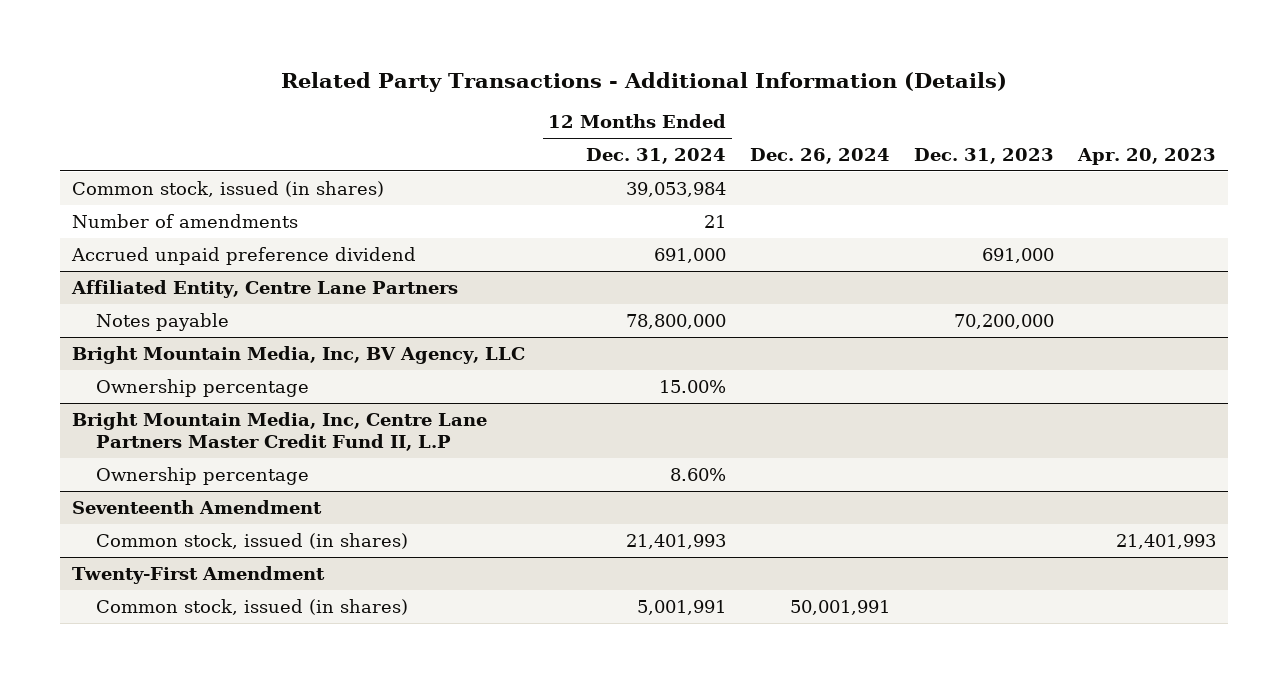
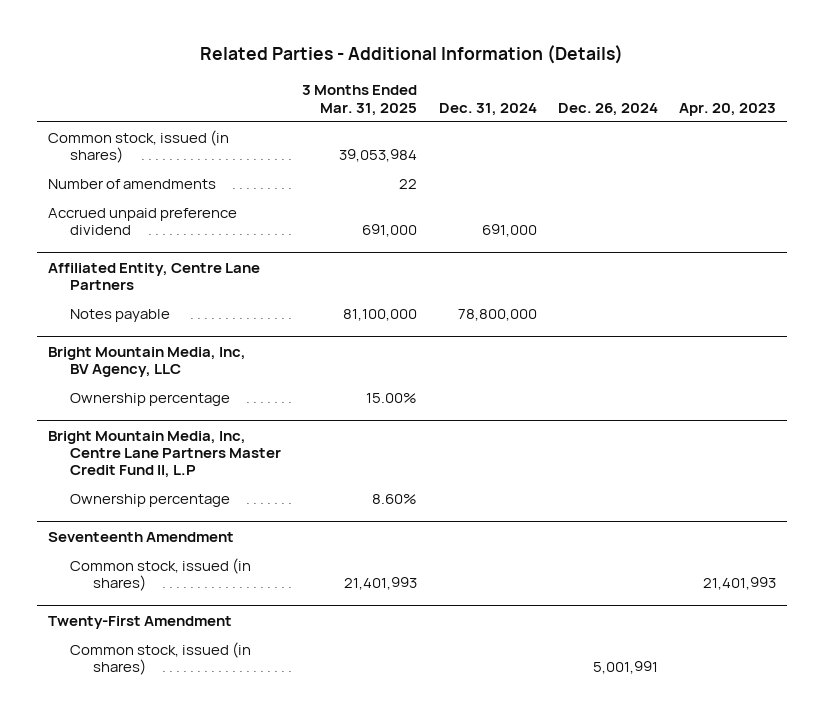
- Related Party Transactions - Additional Information (Details)
+ Related Parties - Additional Information (Details)
- | 12 Months Ended Dec. 31, 2024 | Dec. 26, 2024 | Dec. 31, 2023 | Apr. 20, 2023
+ | 3 Months Ended Mar. 31, 2025 | Dec. 31, 2024 | Dec. 26, 2024 | Apr. 20, 2023
@ Twenty-First Amendment
- Common stock, issued (in shares) | 5,001,991 | 50,001,991 | |
+ Common stock, issued (in shares) | | | 5,001,991 |

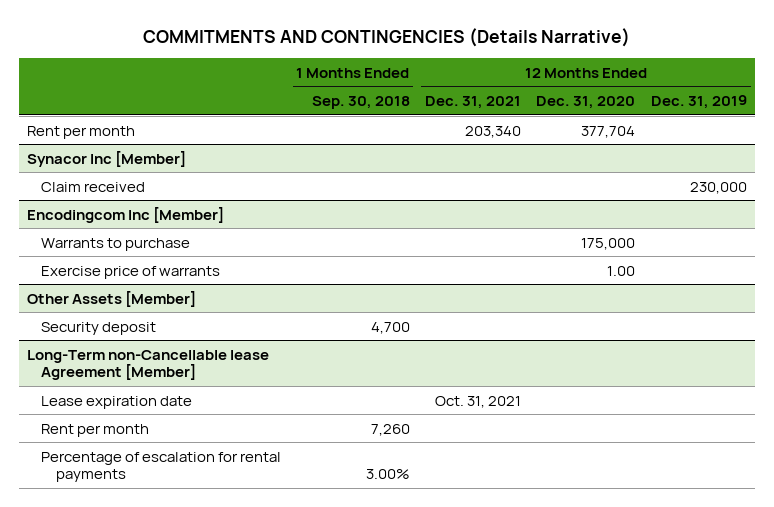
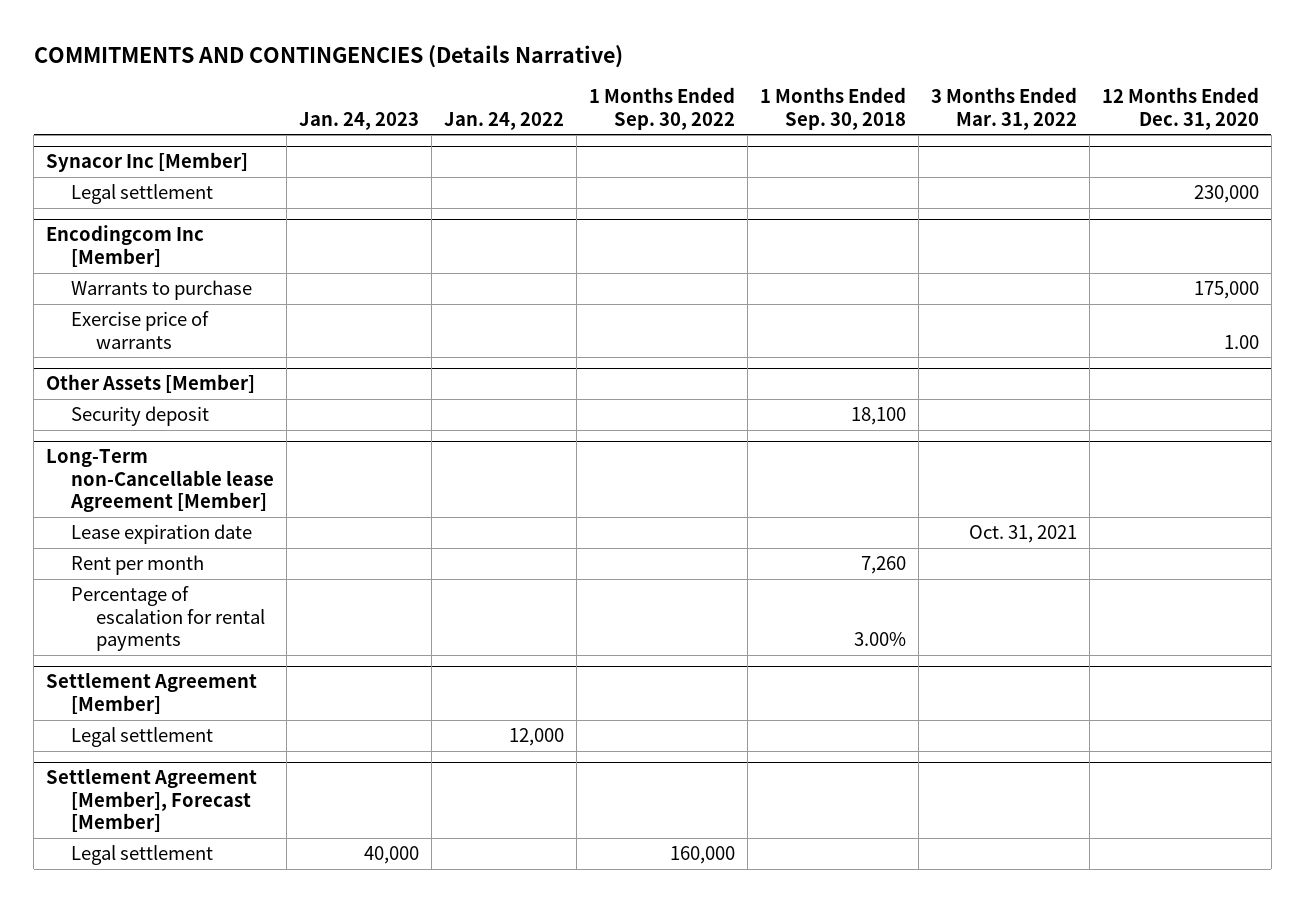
- | 1 Months Ended Sep. 30, 2018 | 12 Months Ended Dec. 31, 2021 | 12 Months Ended Dec. 31, 2020 | 12 Months Ended Dec. 31, 2019
+ | Jan. 24, 2023 | Jan. 24, 2022 | 1 Months Ended Sep. 30, 2022 | 1 Months Ended Sep. 30, 2018 | 3 Months Ended Mar. 31, 2022 | 12 Months Ended Dec. 31, 2020
- Rent per month | | 203,340 | 377,704 |
@ Synacor Inc [Member]
- Claim received | | | | 230,000
+ Legal settlement | | | | | | 230,000
@ Other Assets [Member]
- Security deposit | 4,700 | | |
+ Security deposit | | | | 18,100 | |
+ Settlement Agreement [Member]
+ Legal settlement | | 12,000 | | | |
+ Settlement Agreement [Member], Forecast [Member]
+ Legal settlement | 40,000 | | 160,000 | | |

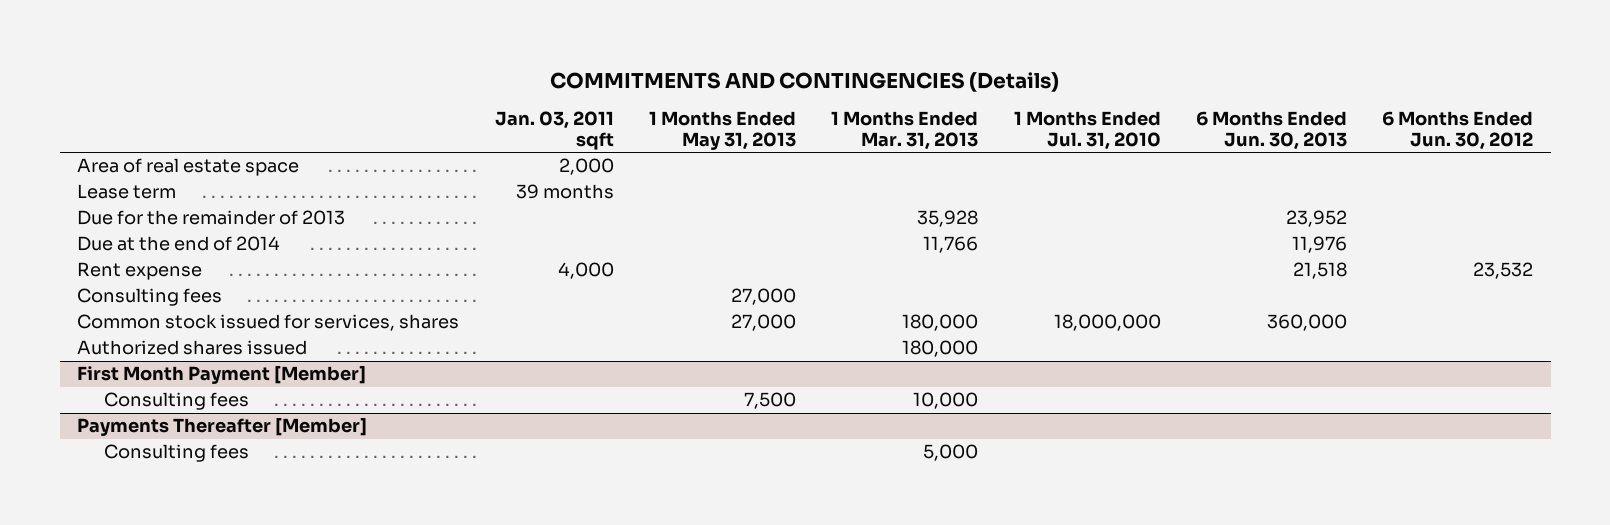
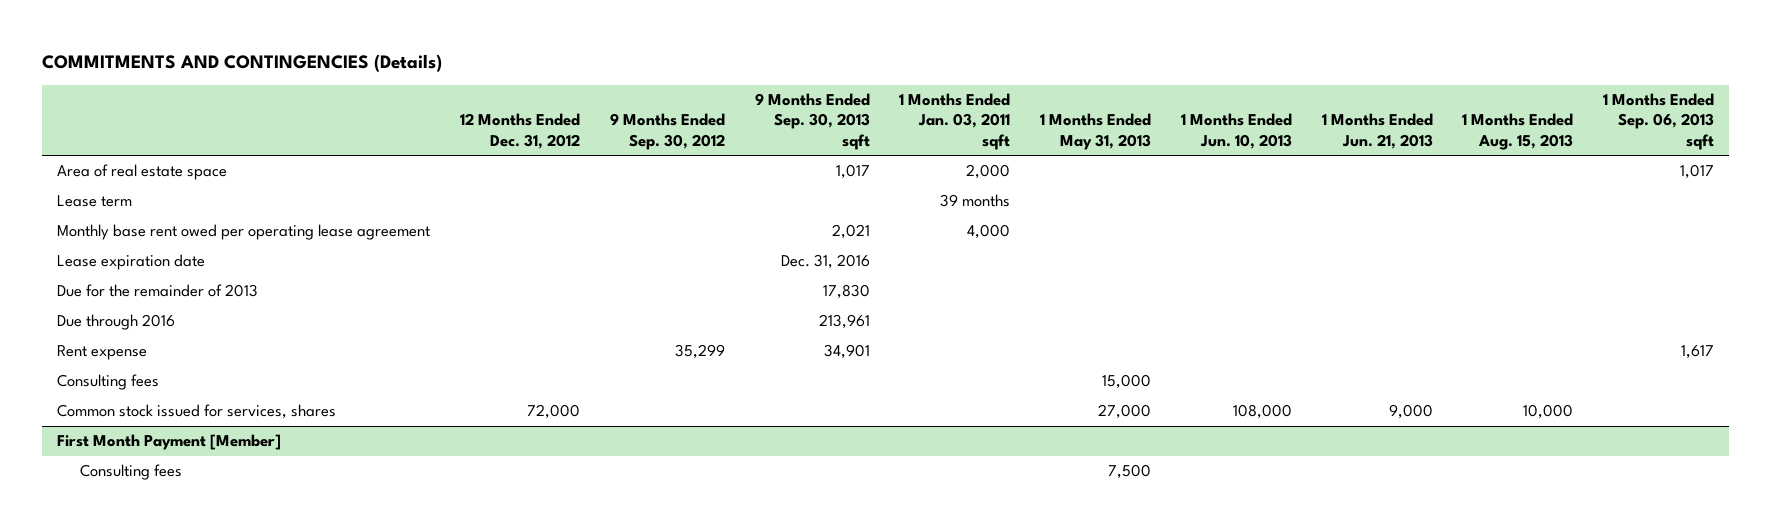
- | Jan. 03, 2011 sqft | 1 Months Ended May 31, 2013 | 1 Months Ended Mar. 31, 2013 | 1 Months Ended Jul. 31, 2010 | 6 Months Ended Jun. 30, 2013 | 6 Months Ended Jun. 30, 2012
+ | 12 Months Ended Dec. 31, 2012 | 9 Months Ended Sep. 30, 2012 | 9 Months Ended Sep. 30, 2013 sqft | 1 Months Ended Jan. 03, 2011 sqft | 1 Months Ended May 31, 2013 | 1 Months Ended Jun. 10, 2013 | 1 Months Ended Jun. 21, 2013 | 1 Months Ended Aug. 15, 2013 | 1 Months Ended Sep. 06, 2013 sqft
+ Monthly base rent owed per operating lease agreement | | | 2,021 | 4,000 | | | | |
+ Lease expiration date | | | Dec. 31, 2016 | | | | | |
- Due at the end of 2014 | | | 11,766 | | 11,976 |
+ Due through 2016 | | | 213,961 | | | | | |
- Consulting fees | | 27,000 | | | |
+ Consulting fees | | | | | 15,000 | | | |
- Authorized shares issued | | | 180,000 | | |
- Payments Thereafter [Member]
- Consulting fees | | | 5,000 | | |

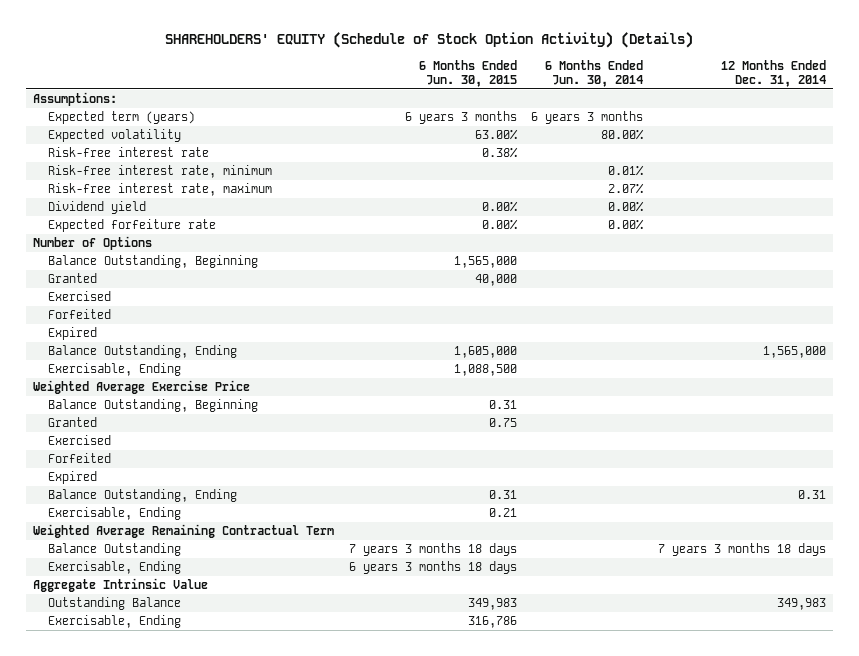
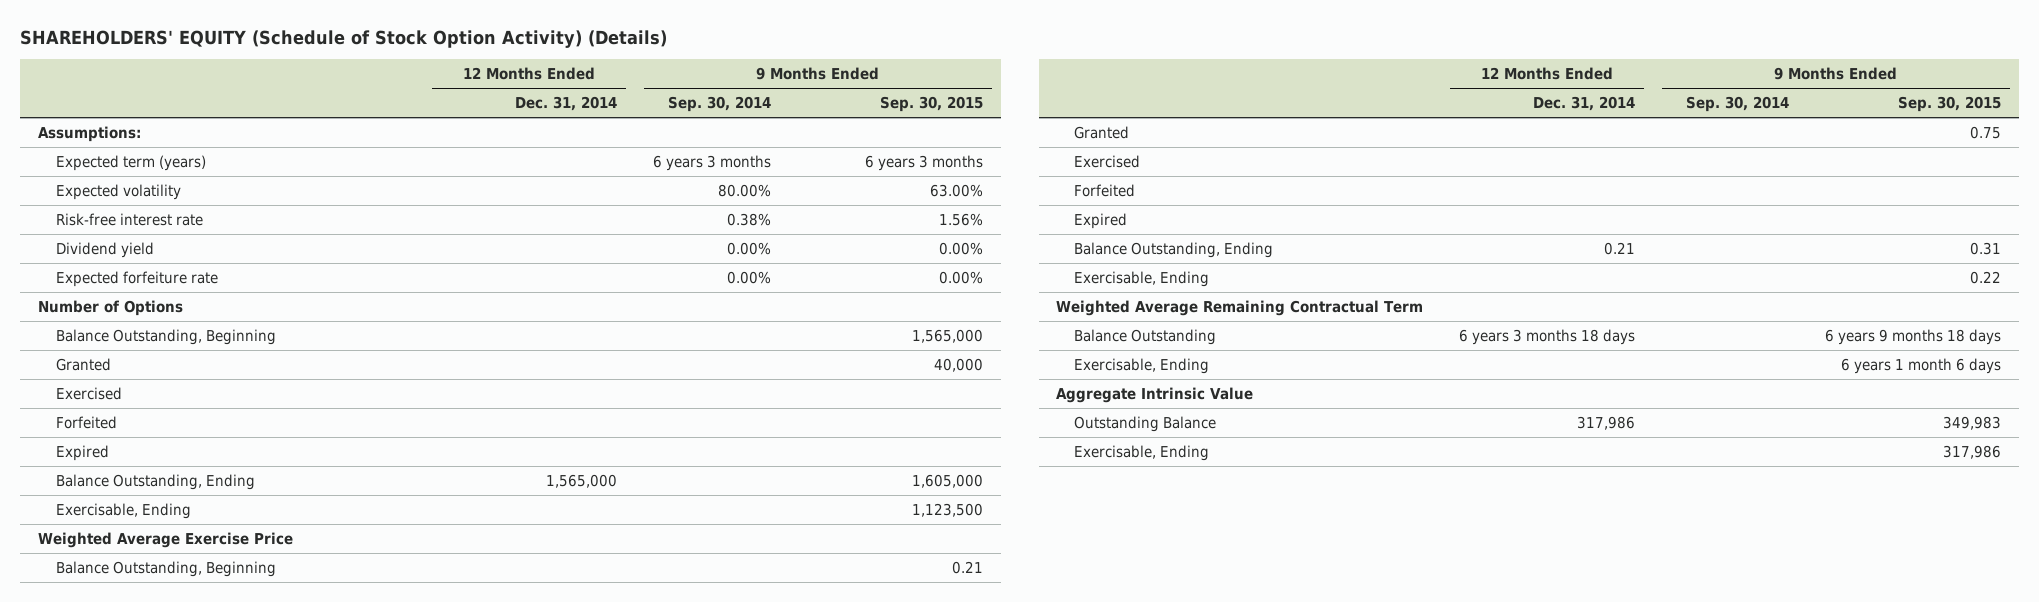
- | 6 Months Ended Jun. 30, 2015 | 6 Months Ended Jun. 30, 2014 | 12 Months Ended Dec. 31, 2014
+ | 12 Months Ended Dec. 31, 2014 | 9 Months Ended Sep. 30, 2014 | 9 Months Ended Sep. 30, 2015
- Risk-free interest rate, minimum | | 0.01% |
- Risk-free interest rate, maximum | | 2.07% |
- Balance Outstanding, Ending | 0.31 | | 0.31
+ Balance Outstanding, Ending | 0.21 | | 0.31
- Balance Outstanding | 7 years 3 months 18 days | | 7 years 3 months 18 days
+ Balance Outstanding | 6 years 3 months 18 days | | 6 years 9 months 18 days
- Outstanding Balance | 349,983 | | 349,983
+ Outstanding Balance | 317,986 | | 349,983

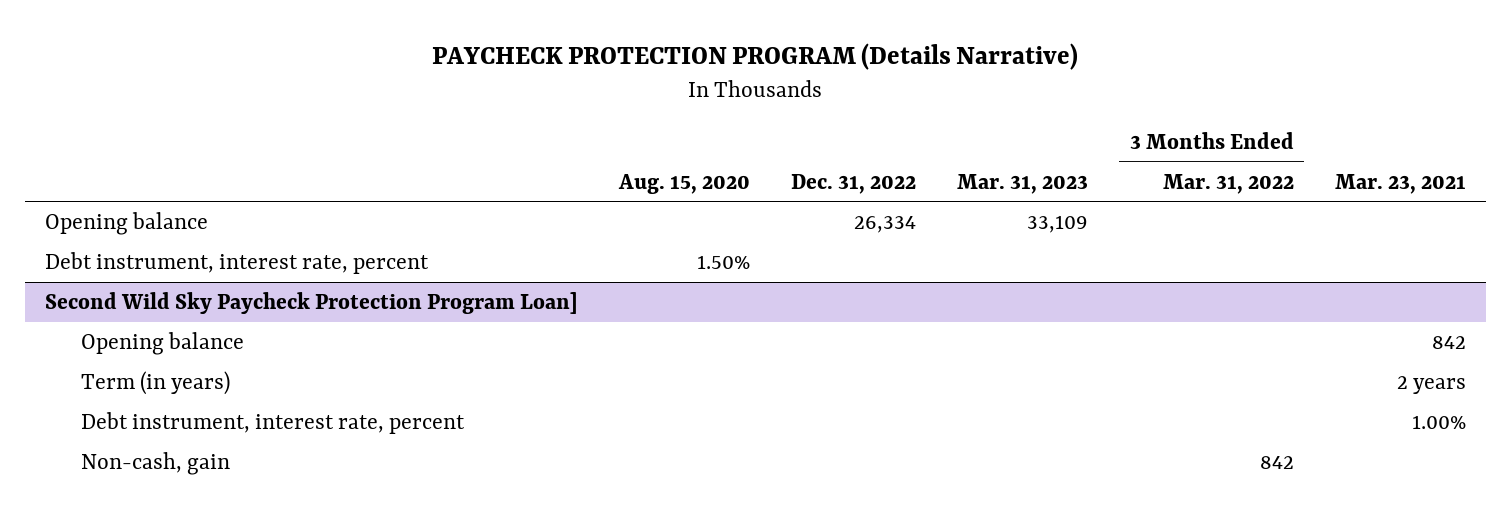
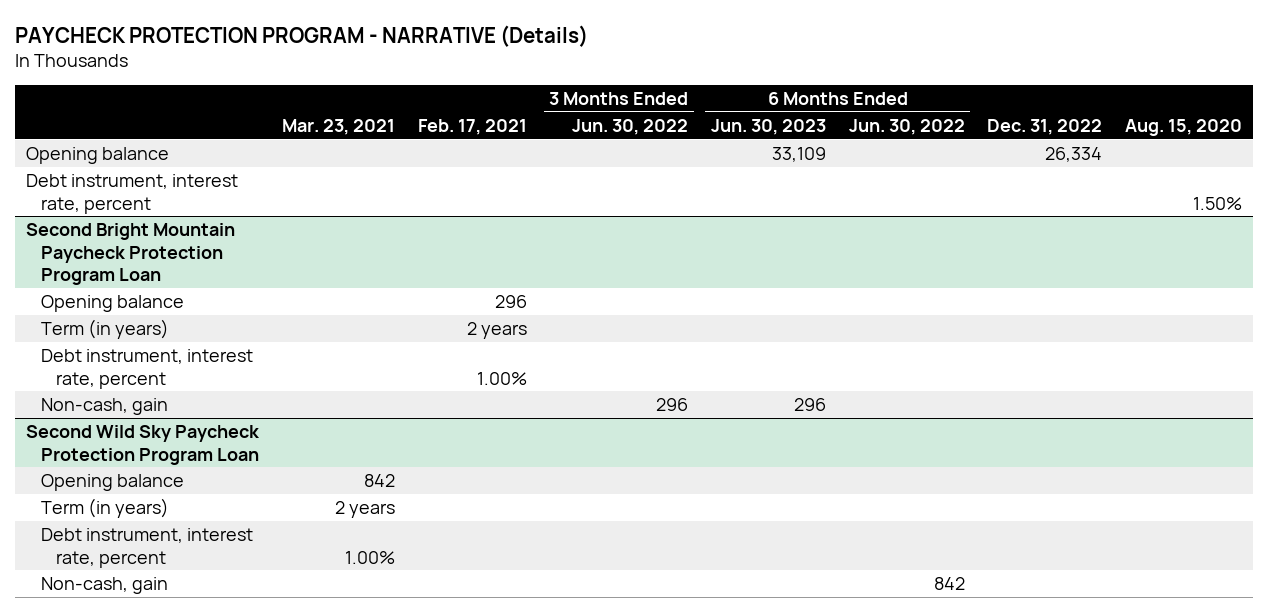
- PAYCHECK PROTECTION PROGRAM (Details Narrative)
+ PAYCHECK PROTECTION PROGRAM - NARRATIVE (Details)
- | Aug. 15, 2020 | Dec. 31, 2022 | Mar. 31, 2023 | 3 Months Ended Mar. 31, 2022 | Mar. 23, 2021
+ | Mar. 23, 2021 | Feb. 17, 2021 | 3 Months Ended Jun. 30, 2022 | 6 Months Ended Jun. 30, 2023 | 6 Months Ended Jun. 30, 2022 | Dec. 31, 2022 | Aug. 15, 2020
- Second Wild Sky Paycheck Protection Program Loan]
+ Second Bright Mountain Paycheck Protection Program Loan
+ Opening balance | | 296 | | | | |
+ Term (in years) | | 2 years | | | | |
+ Debt instrument, interest rate, percent | | 1.00% | | | | |
+ Non-cash, gain | | | 296 | 296 | | |
+ Second Wild Sky Paycheck Protection Program Loan

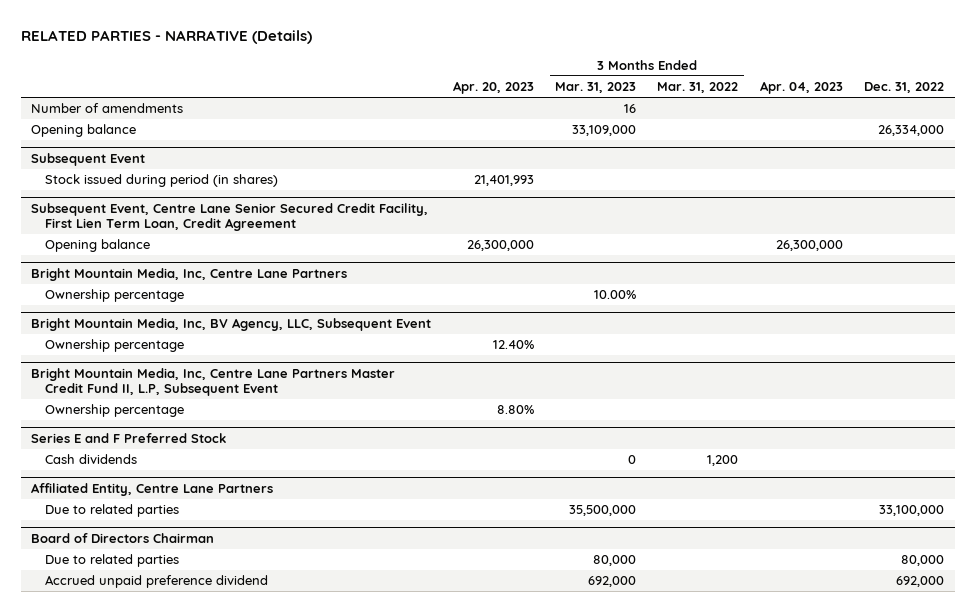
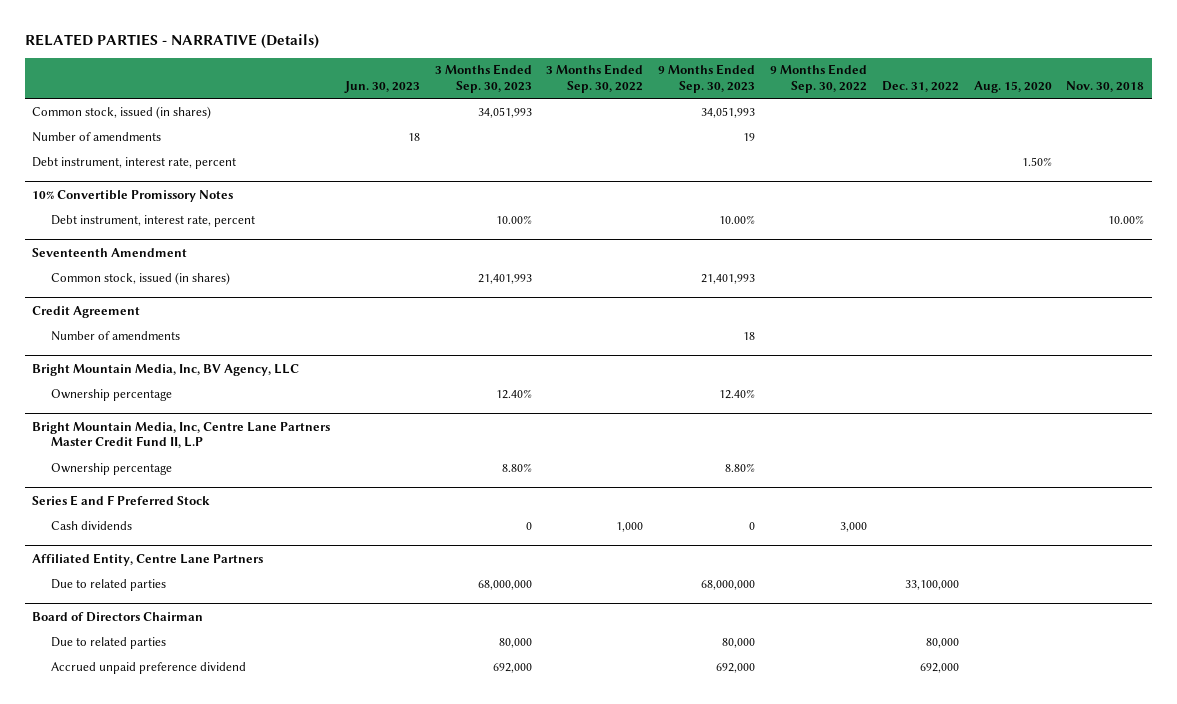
- | Apr. 20, 2023 | 3 Months Ended Mar. 31, 2023 | 3 Months Ended Mar. 31, 2022 | Apr. 04, 2023 | Dec. 31, 2022
+ | Jun. 30, 2023 | 3 Months Ended Sep. 30, 2023 | 3 Months Ended Sep. 30, 2022 | 9 Months Ended Sep. 30, 2023 | 9 Months Ended Sep. 30, 2022 | Dec. 31, 2022 | Aug. 15, 2020 | Nov. 30, 2018
+ Common stock, issued (in shares) | | 34,051,993 | | 34,051,993 | | | |
- Opening balance | | 33,109,000 | | | 26,334,000
- Subsequent Event
- Stock issued during period (in shares) | 21,401,993 | | | |
- Subsequent Event, Centre Lane Senior Secured Credit Facility, First Lien Term Loan, Credit Agreement
- Opening balance | 26,300,000 | | | 26,300,000 |
- Bright Mountain Media, Inc, Centre Lane Partners
- Ownership percentage | | 10.00% | | |
- Bright Mountain Media, Inc, BV Agency, LLC, Subsequent Event
+ Debt instrument, interest rate, percent | | | | | | | 1.50% |
+ 10% Convertible Promissory Notes
+ Debt instrument, interest rate, percent | | 10.00% | | 10.00% | | | | 10.00%
+ Seventeenth Amendment
+ Common stock, issued (in shares) | | 21,401,993 | | 21,401,993 | | | |
+ Credit Agreement
+ Number of amendments | | | | 18 | | | |
+ Bright Mountain Media, Inc, BV Agency, LLC
- Bright Mountain Media, Inc, Centre Lane Partners Master Credit Fund II, L.P, Subsequent Event
+ Bright Mountain Media, Inc, Centre Lane Partners Master Credit Fund II, L.P

